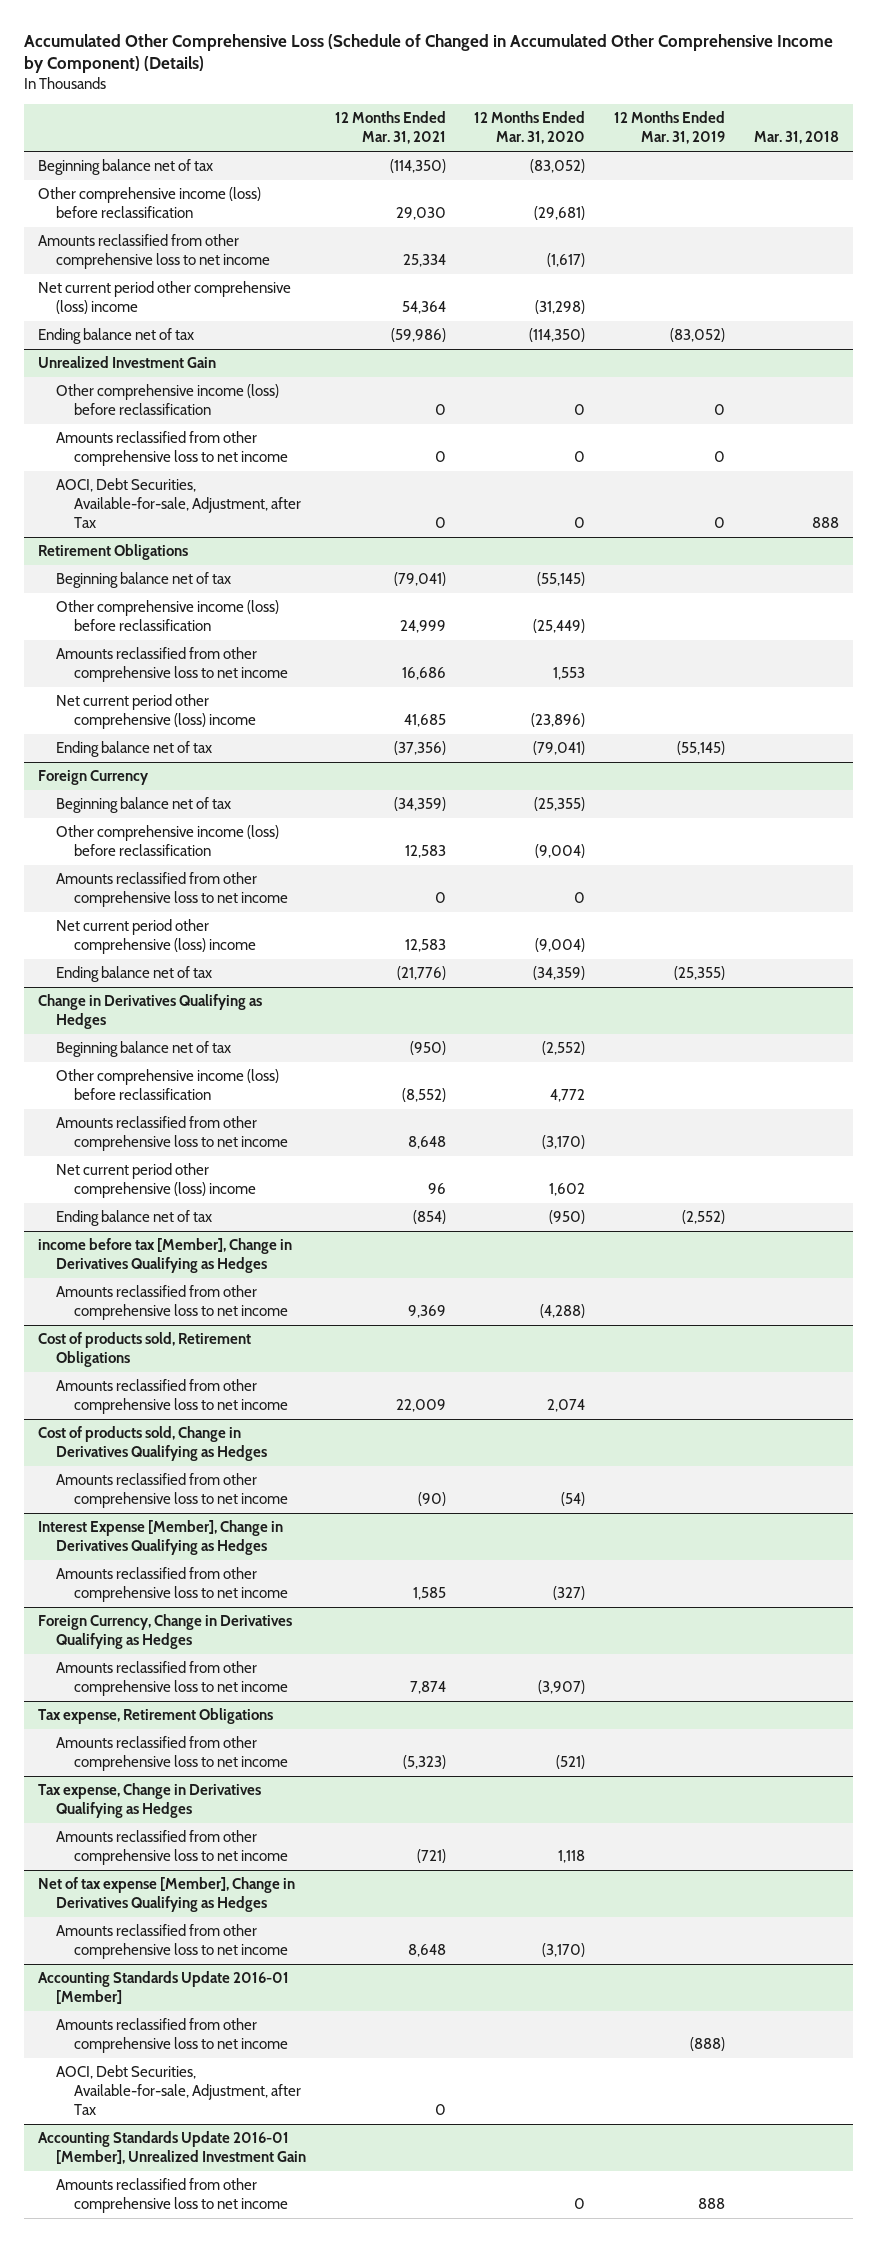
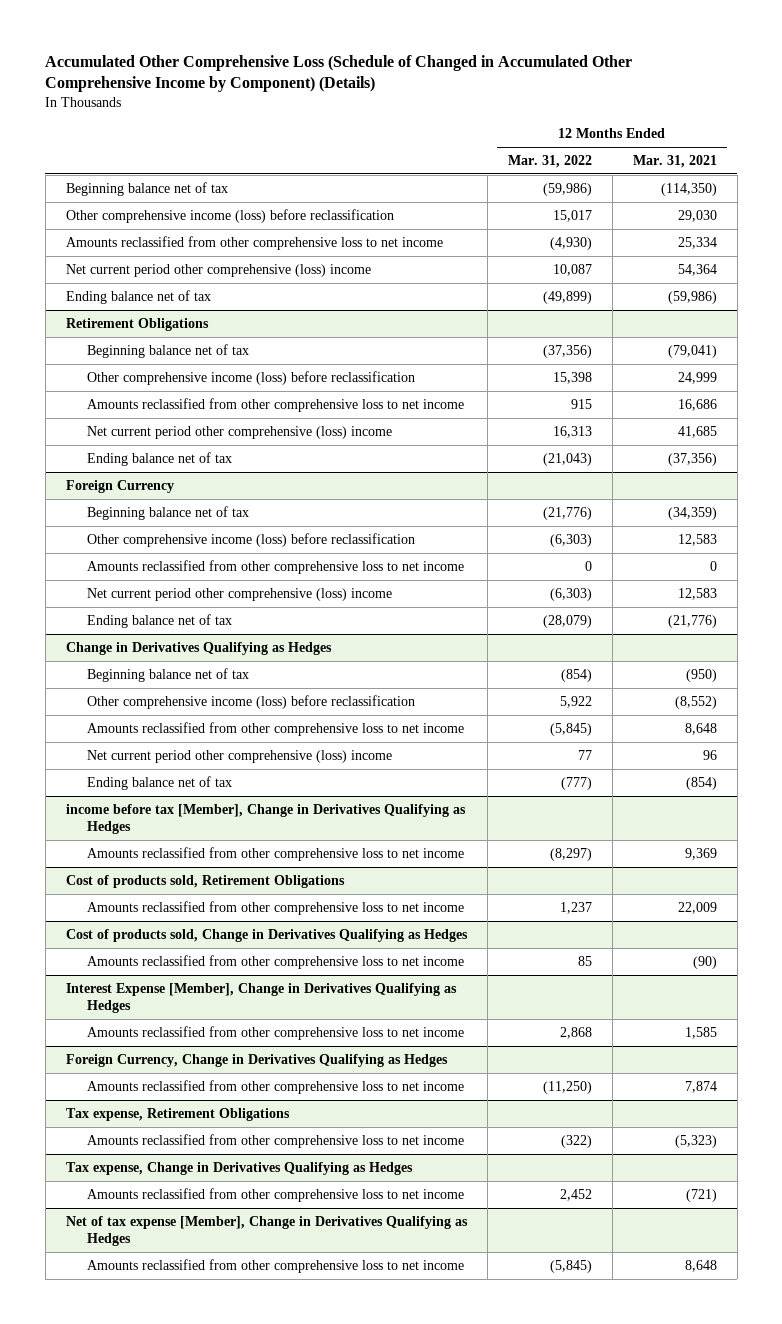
- | 12 Months Ended Mar. 31, 2021 | 12 Months Ended Mar. 31, 2020 | 12 Months Ended Mar. 31, 2019 | Mar. 31, 2018
+ | 12 Months Ended Mar. 31, 2022 | 12 Months Ended Mar. 31, 2021
- Unrealized Investment Gain
- Other comprehensive income (loss) before reclassification | 0 | 0 | 0 |
- Amounts reclassified from other comprehensive loss to net income | 0 | 0 | 0 |
- AOCI, Debt Securities, Available-for-sale, Adjustment, after Tax | 0 | 0 | 0 | 888
- Accounting Standards Update 2016-01 [Member]
- Amounts reclassified from other comprehensive loss to net income | | | (888) |
- AOCI, Debt Securities, Available-for-sale, Adjustment, after Tax | 0 | | |
- Accounting Standards Update 2016-01 [Member], Unrealized Investment Gain
- Amounts reclassified from other comprehensive loss to net income | | 0 | 888 |

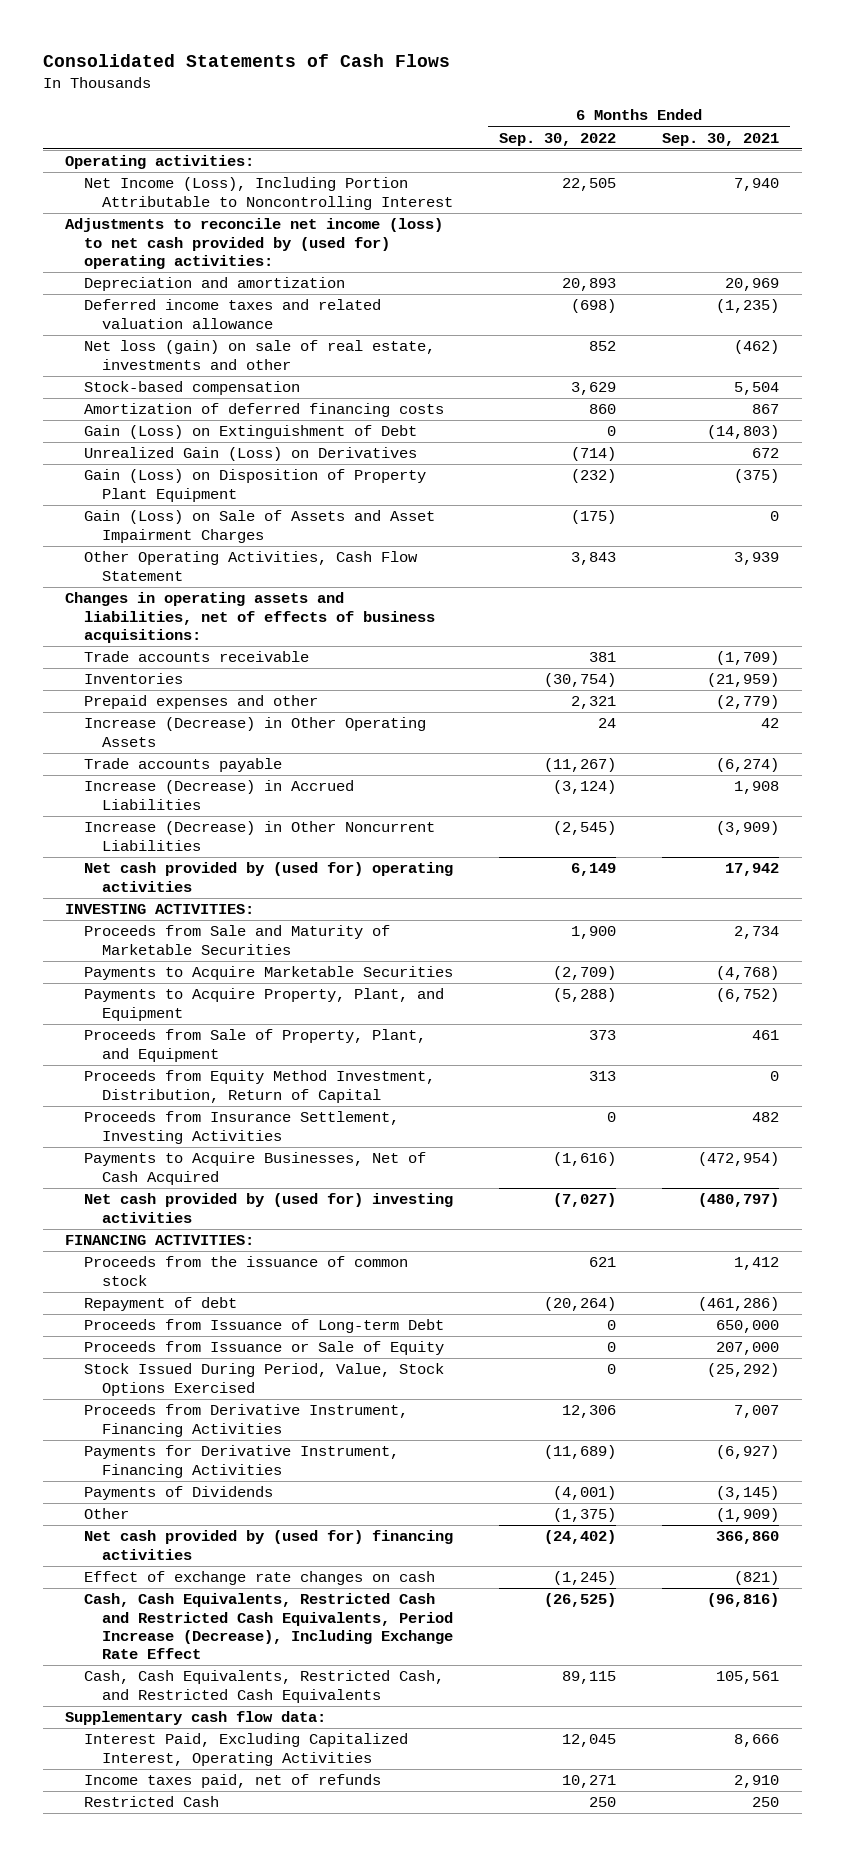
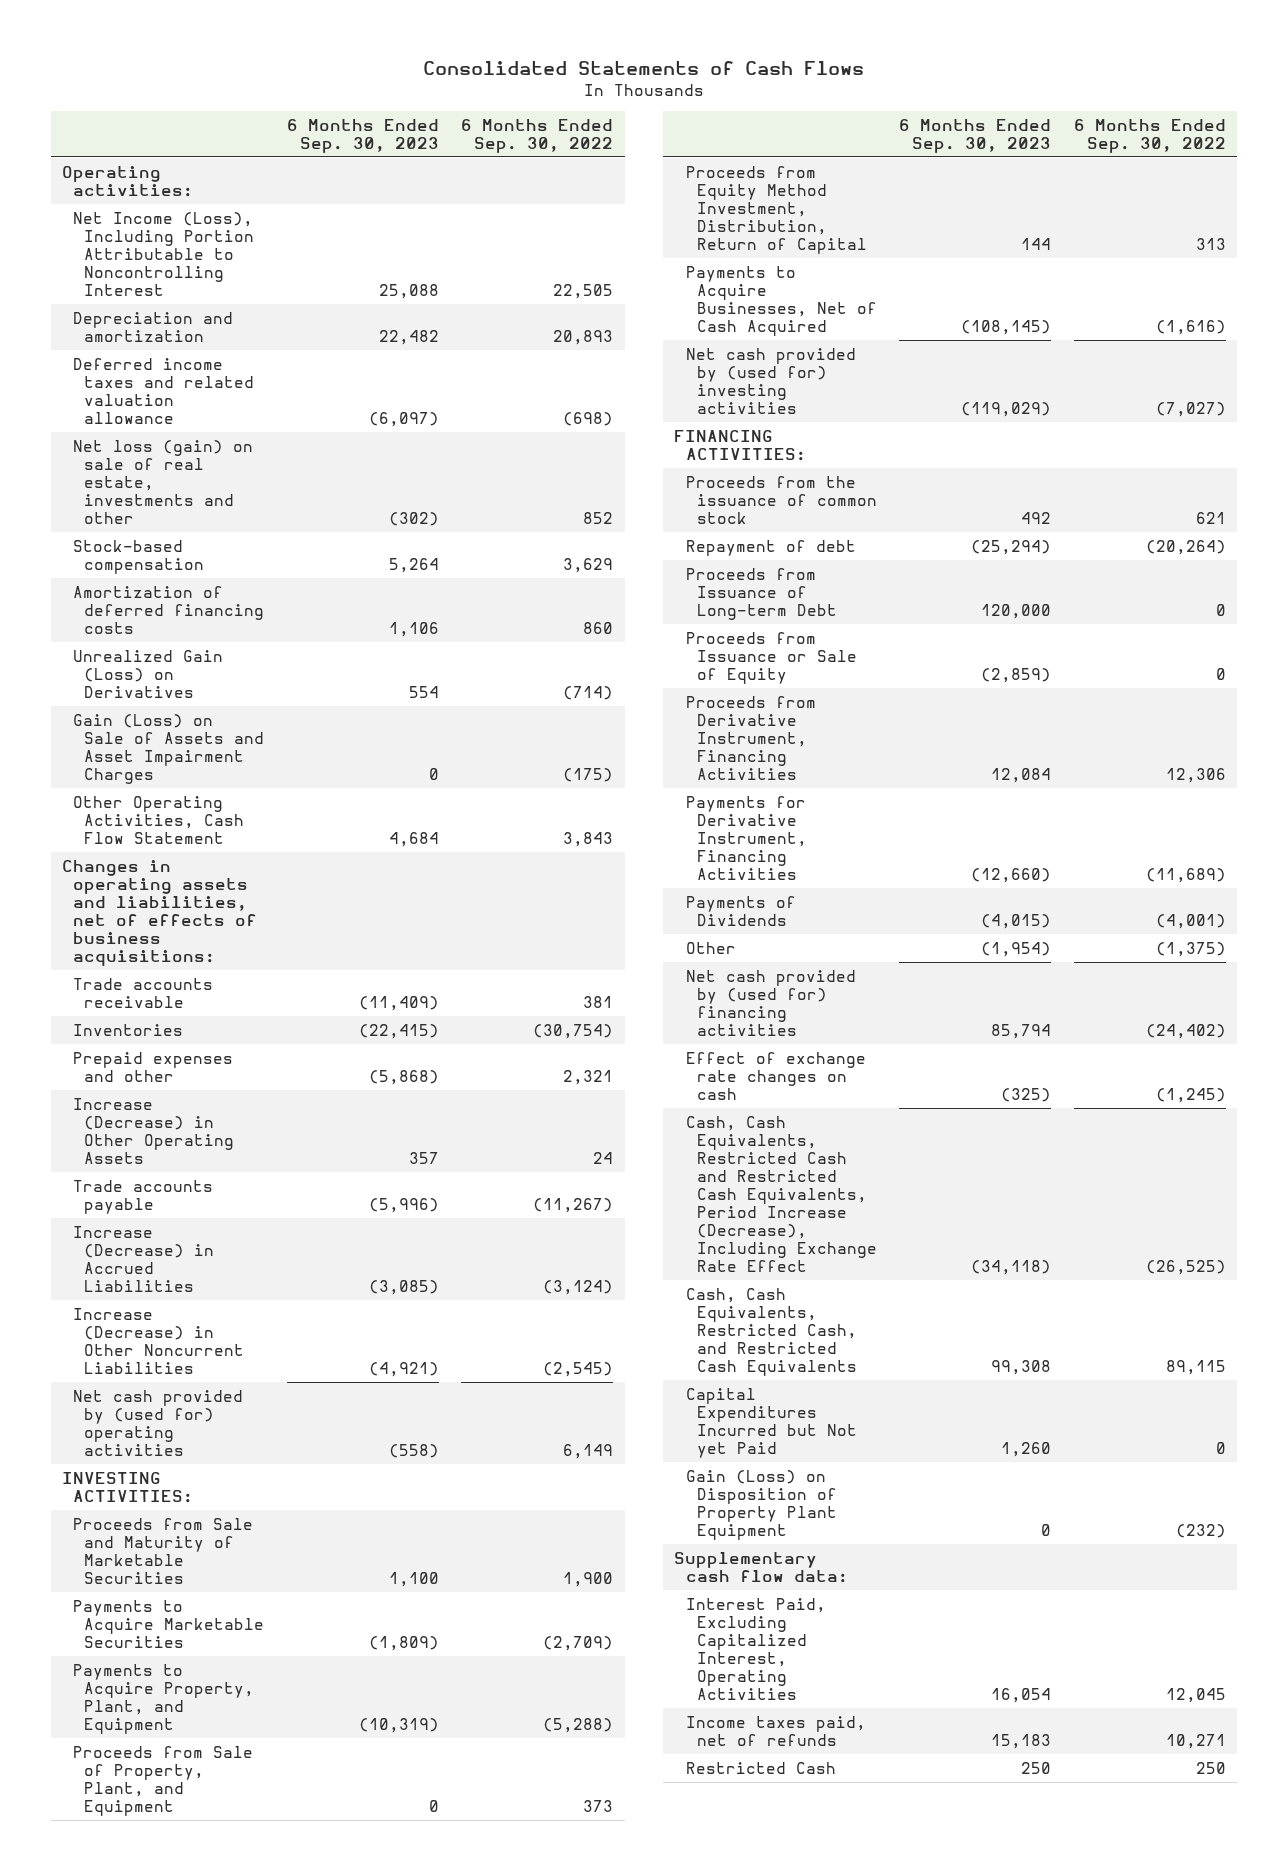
- | 6 Months Ended Sep. 30, 2022 | 6 Months Ended Sep. 30, 2021
+ | 6 Months Ended Sep. 30, 2023 | 6 Months Ended Sep. 30, 2022
- Adjustments to reconcile net income (loss) to net cash provided by (used for) operating activities:
- Gain (Loss) on Extinguishment of Debt | 0 | (14,803)
- Proceeds from Insurance Settlement, Investing Activities | 0 | 482
- Stock Issued During Period, Value, Stock Options Exercised | 0 | (25,292)
+ Capital Expenditures Incurred but Not yet Paid | 1,260 | 0
moved down: Gain (Loss) on Disposition of Property Plant Equipment | 0 | (232)

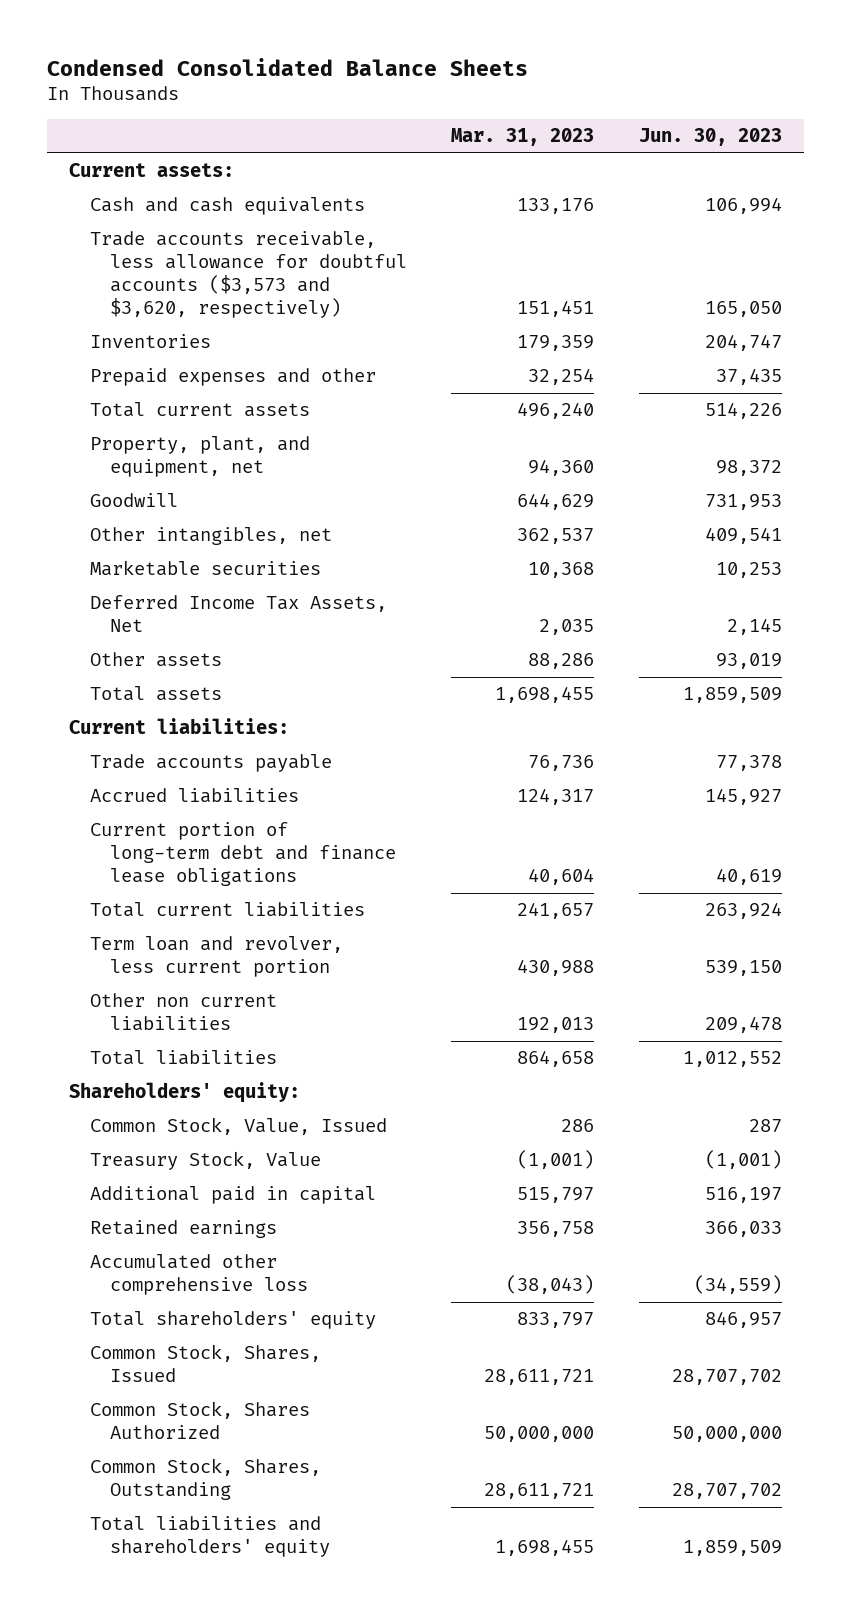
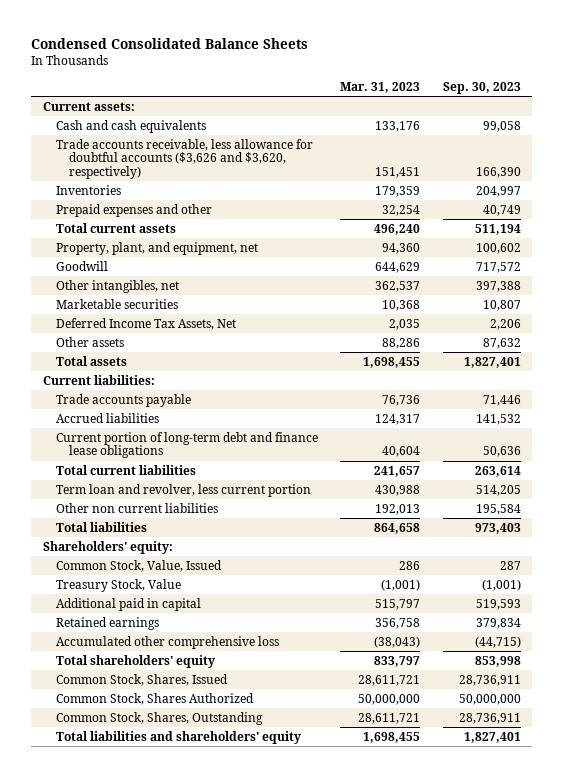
- | Mar. 31, 2023 | Jun. 30, 2023
+ | Mar. 31, 2023 | Sep. 30, 2023
- Trade accounts receivable, less allowance for doubtful accounts ($3,573 and $3,620, respectively) | 151,451 | 165,050
+ Trade accounts receivable, less allowance for doubtful accounts ($3,626 and $3,620, respectively) | 151,451 | 166,390

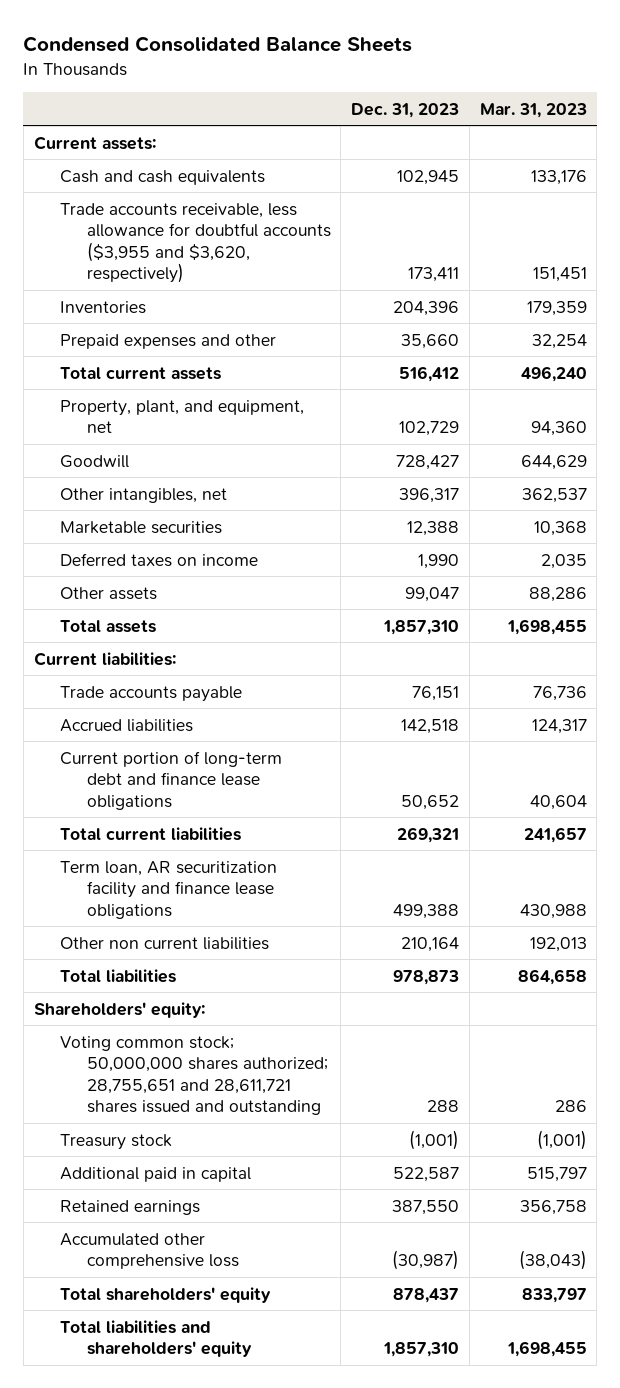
- | Mar. 31, 2023 | Sep. 30, 2023
+ | Dec. 31, 2023 | Mar. 31, 2023
- Trade accounts receivable, less allowance for doubtful accounts ($3,626 and $3,620, respectively) | 151,451 | 166,390
+ Trade accounts receivable, less allowance for doubtful accounts ($3,955 and $3,620, respectively) | 173,411 | 151,451
- Deferred Income Tax Assets, Net | 2,035 | 2,206
+ Deferred taxes on income | 1,990 | 2,035
- Term loan and revolver, less current portion | 430,988 | 514,205
+ Term loan, AR securitization facility and finance lease obligations | 499,388 | 430,988
- Common Stock, Value, Issued | 286 | 287
- Treasury Stock, Value | (1,001) | (1,001)
+ Voting common stock; 50,000,000 shares authorized; 28,755,651 and 28,611,721 shares issued and outstanding | 288 | 286
+ Treasury stock | (1,001) | (1,001)
- Common Stock, Shares, Issued | 28,611,721 | 28,736,911
- Common Stock, Shares Authorized | 50,000,000 | 50,000,000
- Common Stock, Shares, Outstanding | 28,611,721 | 28,736,911

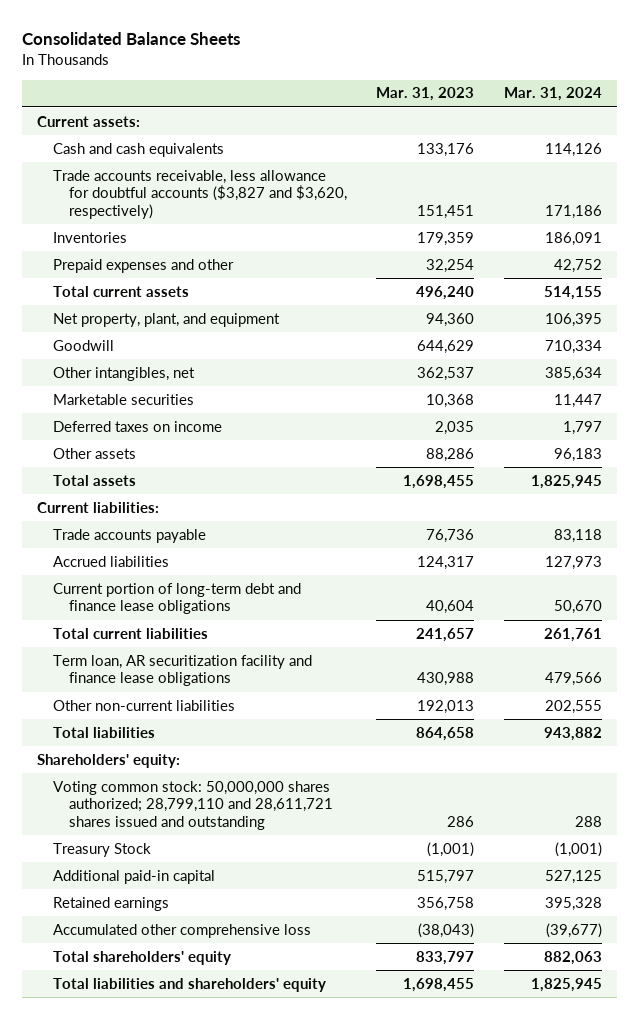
- Condensed Consolidated Balance Sheets
+ Consolidated Balance Sheets
- | Dec. 31, 2023 | Mar. 31, 2023
+ | Mar. 31, 2023 | Mar. 31, 2024
- Trade accounts receivable, less allowance for doubtful accounts ($3,955 and $3,620, respectively) | 173,411 | 151,451
+ Trade accounts receivable, less allowance for doubtful accounts ($3,827 and $3,620, respectively) | 151,451 | 171,186
- Property, plant, and equipment, net | 102,729 | 94,360
+ Net property, plant, and equipment | 94,360 | 106,395
- Other non current liabilities | 210,164 | 192,013
+ Other non-current liabilities | 192,013 | 202,555
- Voting common stock; 50,000,000 shares authorized; 28,755,651 and 28,611,721 shares issued and outstanding | 288 | 286
- Treasury stock | (1,001) | (1,001)
- Additional paid in capital | 522,587 | 515,797
+ Voting common stock: 50,000,000 shares authorized; 28,799,110 and 28,611,721 shares issued and outstanding | 286 | 288
+ Treasury Stock | (1,001) | (1,001)
+ Additional paid-in capital | 515,797 | 527,125

